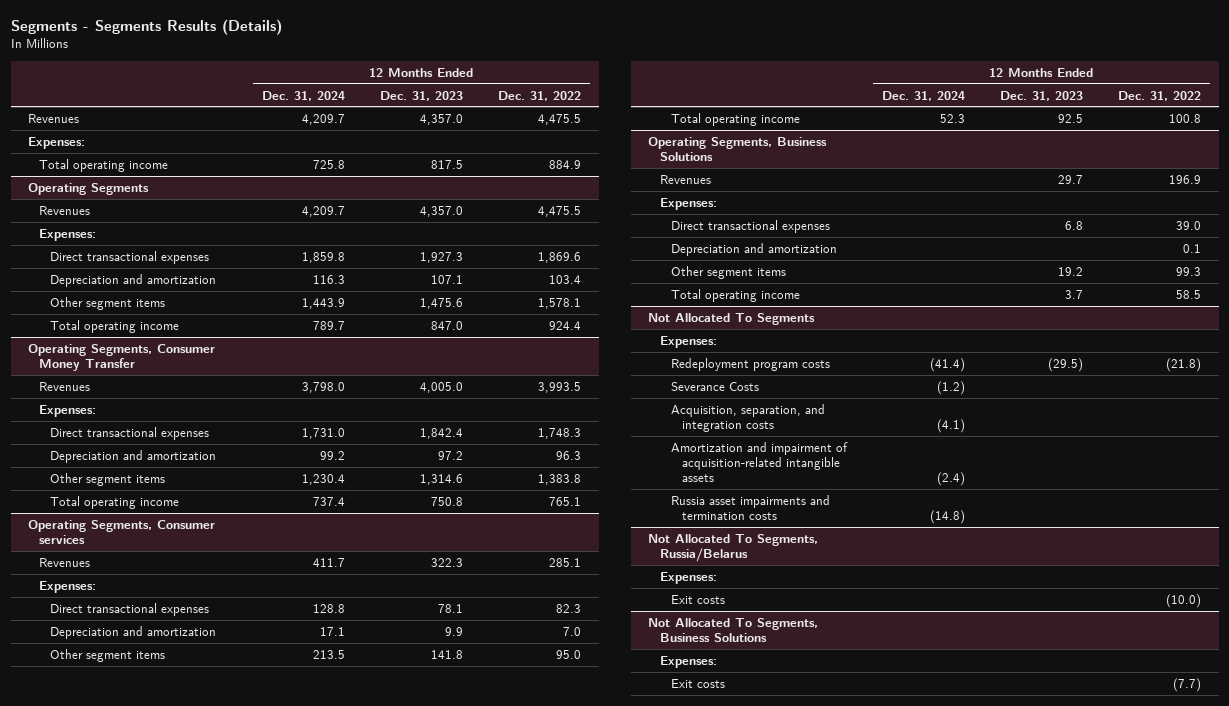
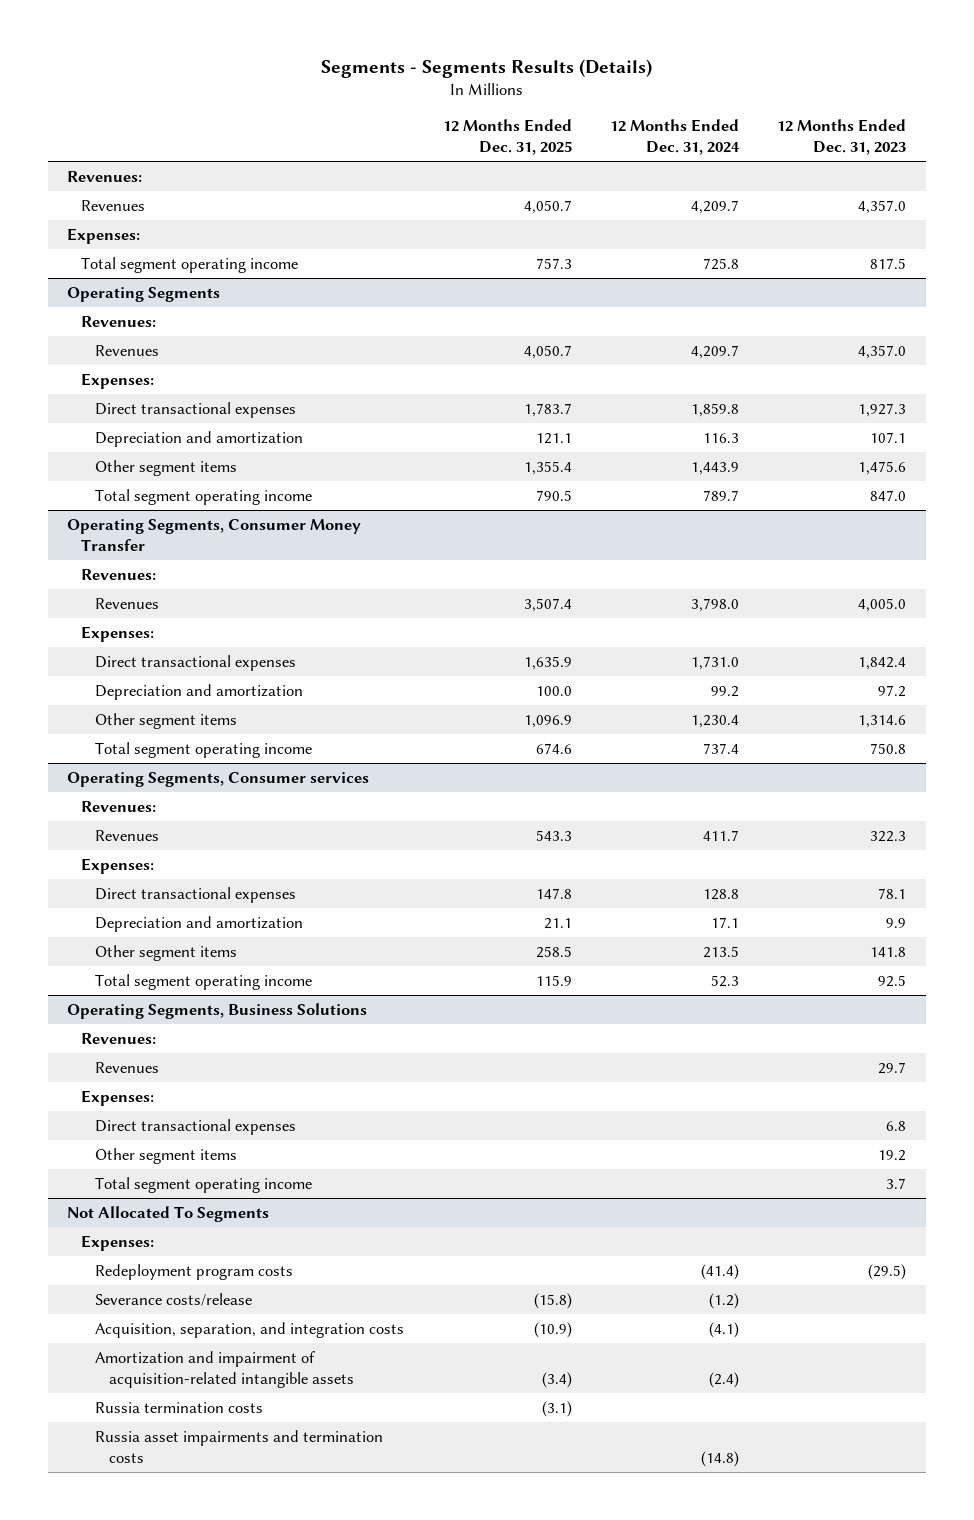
- | 12 Months Ended Dec. 31, 2024 | 12 Months Ended Dec. 31, 2023 | 12 Months Ended Dec. 31, 2022
+ | 12 Months Ended Dec. 31, 2025 | 12 Months Ended Dec. 31, 2024 | 12 Months Ended Dec. 31, 2023
+ Revenues:
- Total operating income | 725.8 | 817.5 | 884.9
+ Total segment operating income | 757.3 | 725.8 | 817.5
@ Operating Segments
+ Revenues:
- Total operating income | 789.7 | 847.0 | 924.4
+ Total segment operating income | 790.5 | 789.7 | 847.0
@ Operating Segments, Consumer Money Transfer
+ Revenues:
- Total operating income | 737.4 | 750.8 | 765.1
+ Total segment operating income | 674.6 | 737.4 | 750.8
@ Operating Segments, Consumer services
+ Revenues:
- Total operating income | 52.3 | 92.5 | 100.8
+ Total segment operating income | 115.9 | 52.3 | 92.5
@ Operating Segments, Business Solutions
+ Revenues:
- Depreciation and amortization | | | 0.1
- Total operating income | | 3.7 | 58.5
+ Total segment operating income | | | 3.7
@ Not Allocated To Segments
- Severance Costs | (1.2) | |
+ Severance costs/release | (15.8) | (1.2) |
+ Russia termination costs | (3.1) | |
- Not Allocated To Segments, Russia/Belarus
- Expenses:
- Exit costs | | | (10.0)
- Not Allocated To Segments, Business Solutions
- Expenses:
- Exit costs | | | (7.7)

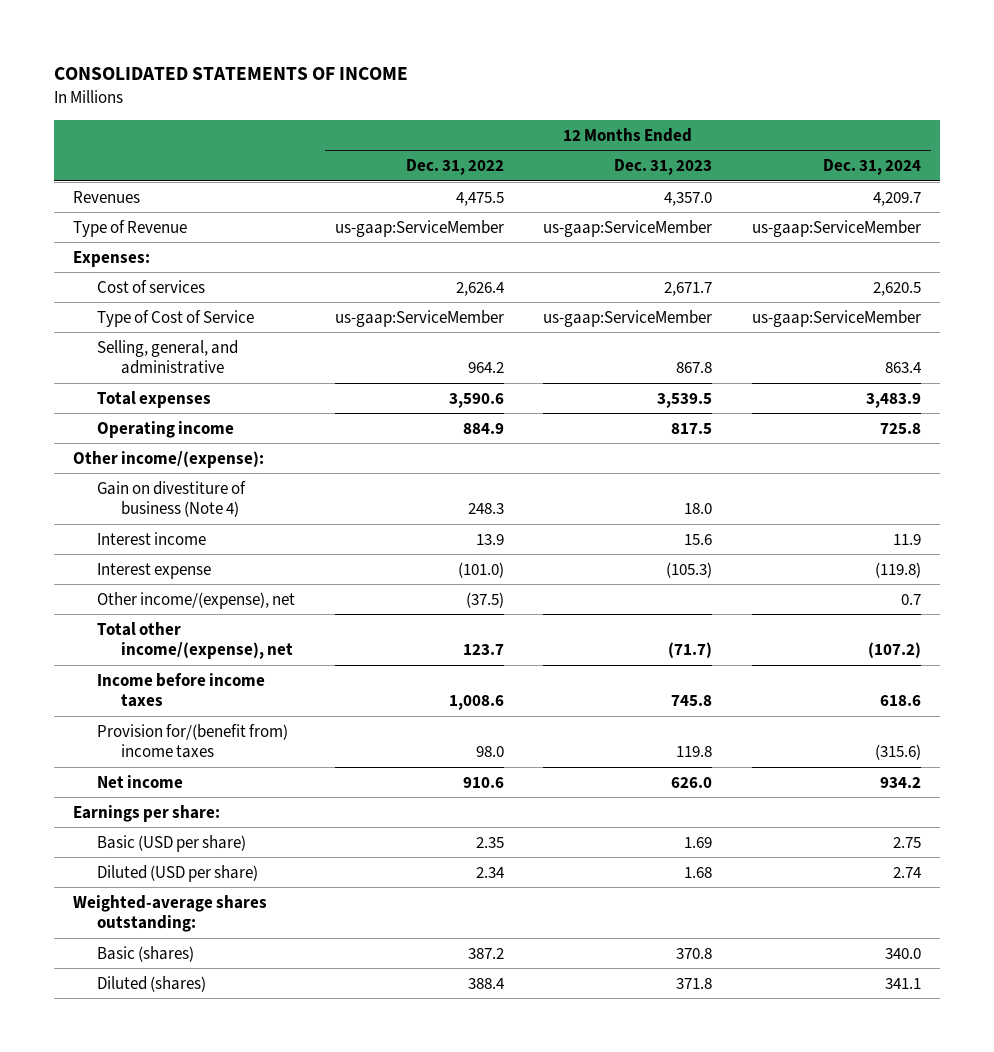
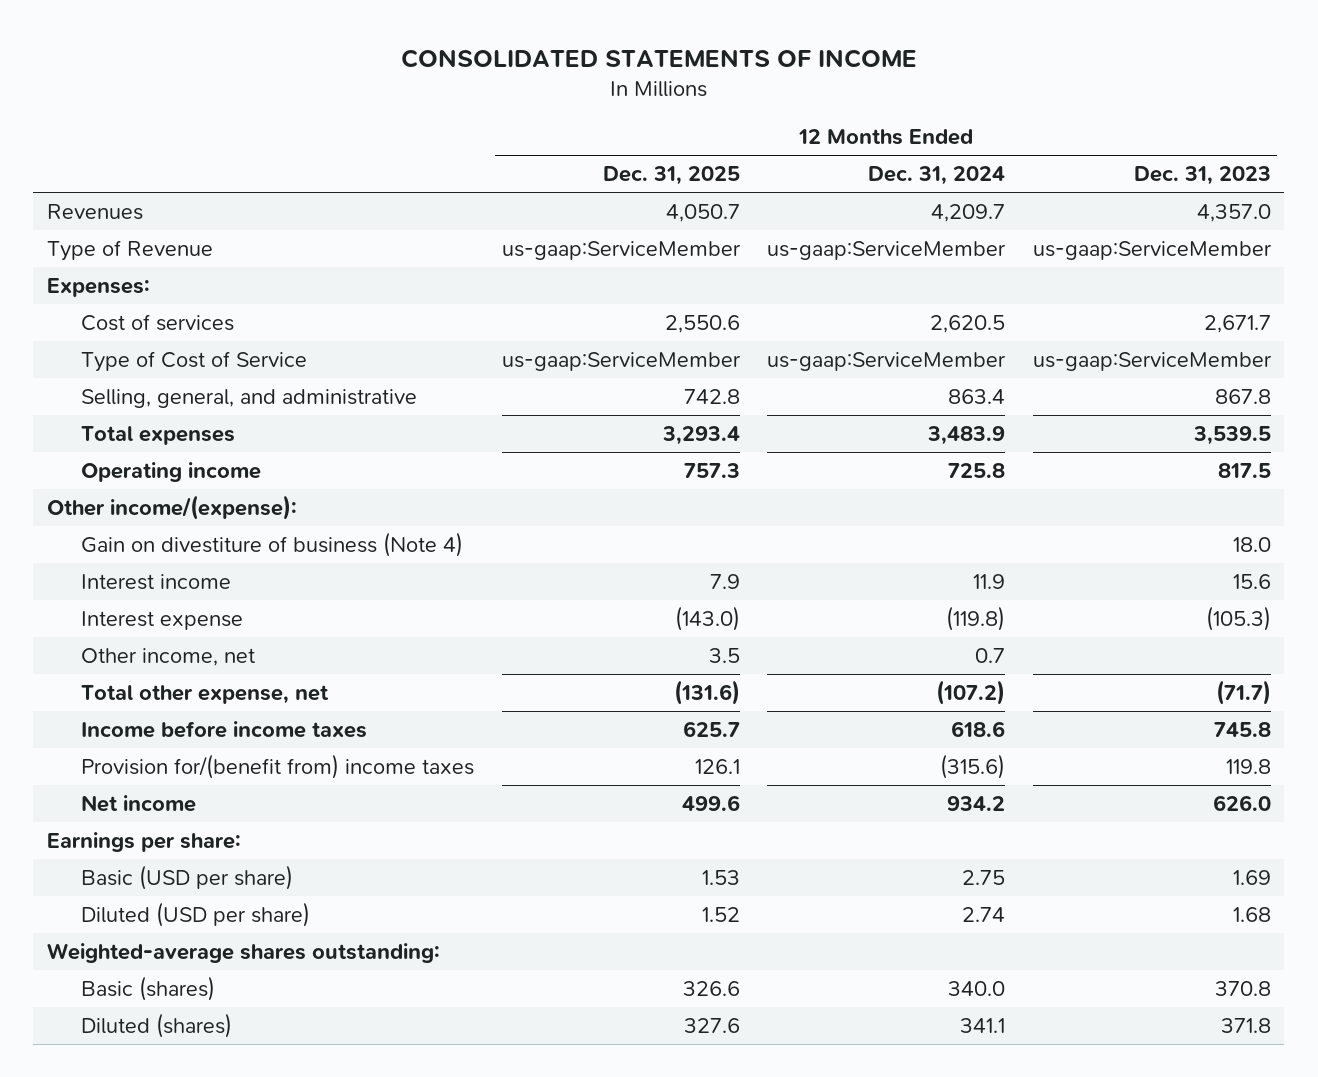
- | 12 Months Ended Dec. 31, 2022 | 12 Months Ended Dec. 31, 2023 | 12 Months Ended Dec. 31, 2024
+ | 12 Months Ended Dec. 31, 2025 | 12 Months Ended Dec. 31, 2024 | 12 Months Ended Dec. 31, 2023
- Other income/(expense), net | (37.5) | | 0.7
- Total other income/(expense), net | 123.7 | (71.7) | (107.2)
+ Other income, net | 3.5 | 0.7 |
+ Total other expense, net | (131.6) | (107.2) | (71.7)

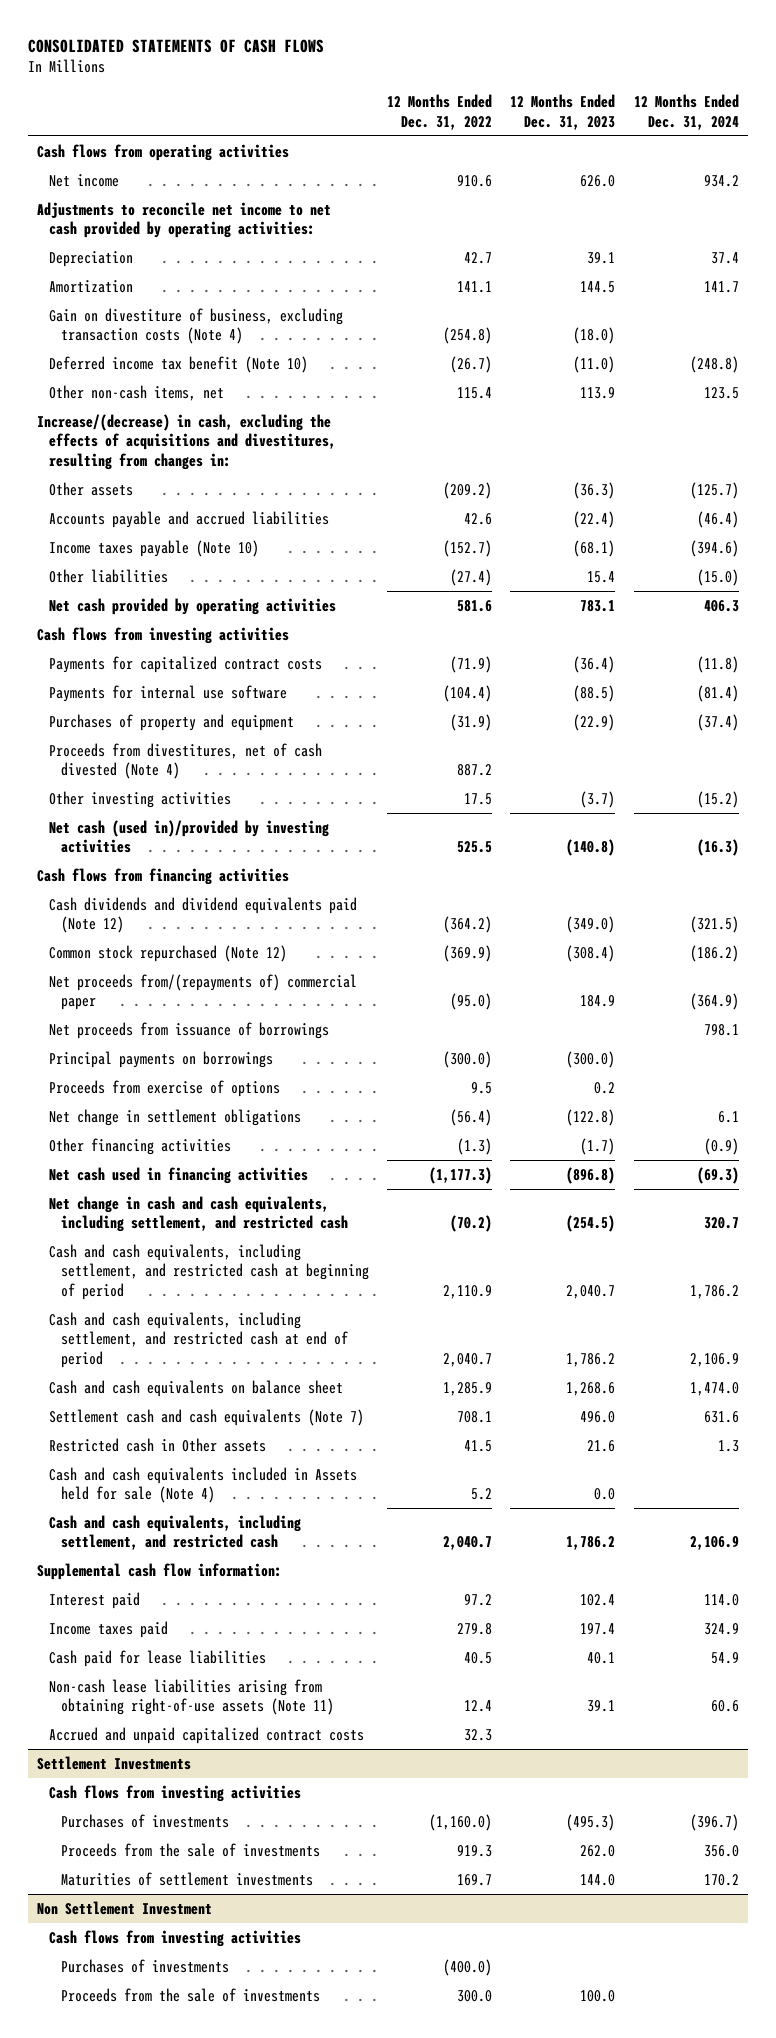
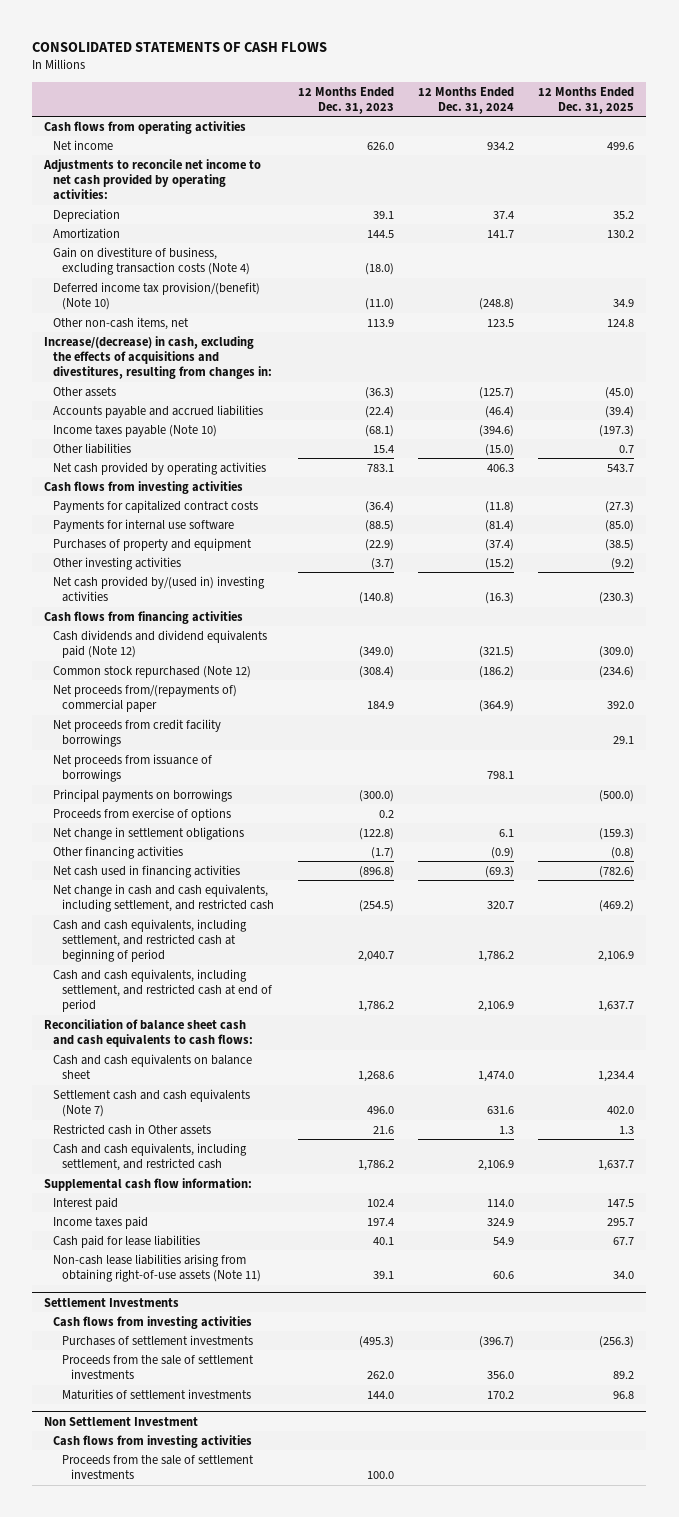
- | 12 Months Ended Dec. 31, 2022 | 12 Months Ended Dec. 31, 2023 | 12 Months Ended Dec. 31, 2024
+ | 12 Months Ended Dec. 31, 2023 | 12 Months Ended Dec. 31, 2024 | 12 Months Ended Dec. 31, 2025
- Deferred income tax benefit (Note 10) | (26.7) | (11.0) | (248.8)
+ Deferred income tax provision/(benefit) (Note 10) | (11.0) | (248.8) | 34.9
- Proceeds from divestitures, net of cash divested (Note 4) | 887.2 | |
- Net cash (used in)/provided by investing activities | 525.5 | (140.8) | (16.3)
+ Net cash provided by/(used in) investing activities | (140.8) | (16.3) | (230.3)
+ Net proceeds from credit facility borrowings | | | 29.1
+ Reconciliation of balance sheet cash and cash equivalents to cash flows:
- Cash and cash equivalents included in Assets held for sale (Note 4) | 5.2 | 0.0 |
- Accrued and unpaid capitalized contract costs | 32.3 | |
@ Settlement Investments
- Purchases of investments | (1,160.0) | (495.3) | (396.7)
- Proceeds from the sale of investments | 919.3 | 262.0 | 356.0
+ Purchases of settlement investments | (495.3) | (396.7) | (256.3)
+ Proceeds from the sale of settlement investments | 262.0 | 356.0 | 89.2
@ Non Settlement Investment
- Purchases of investments | (400.0) | |
- Proceeds from the sale of investments | 300.0 | 100.0 |
+ Proceeds from the sale of settlement investments | 100.0 | |

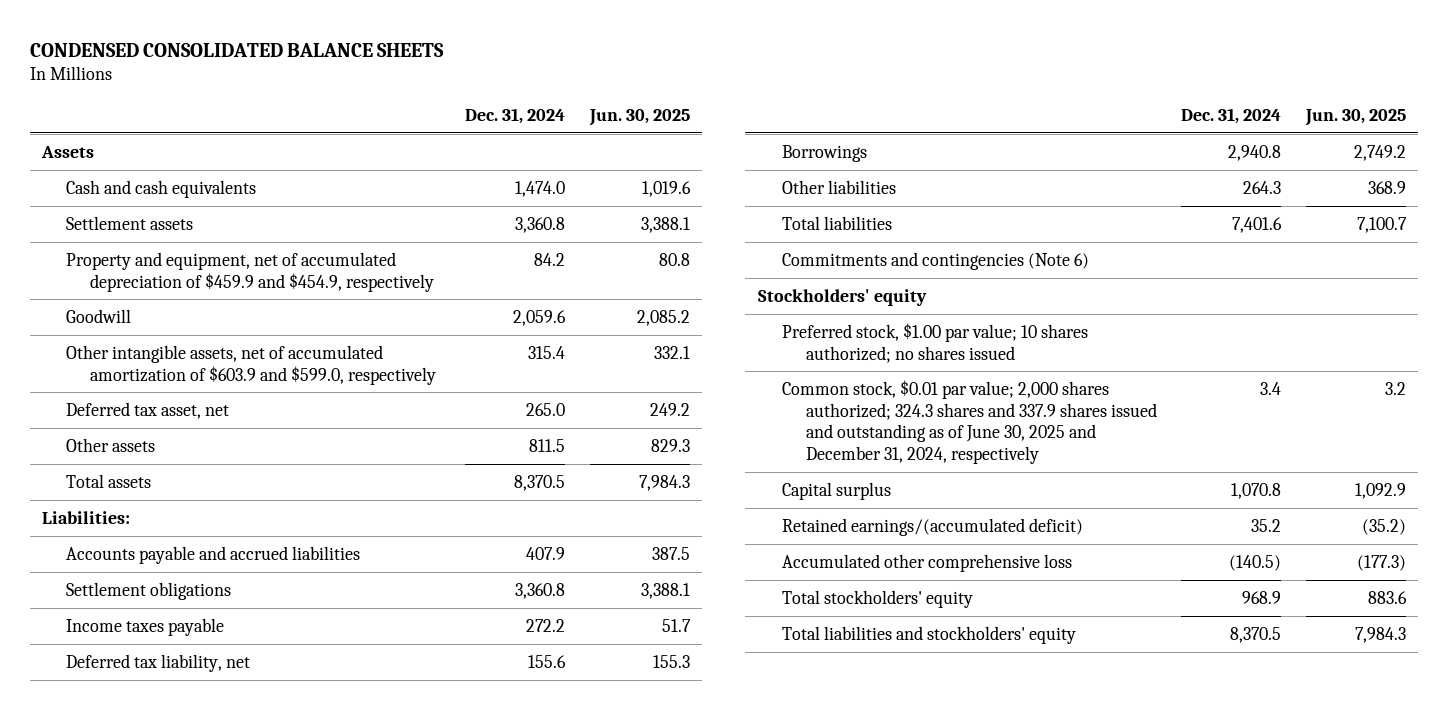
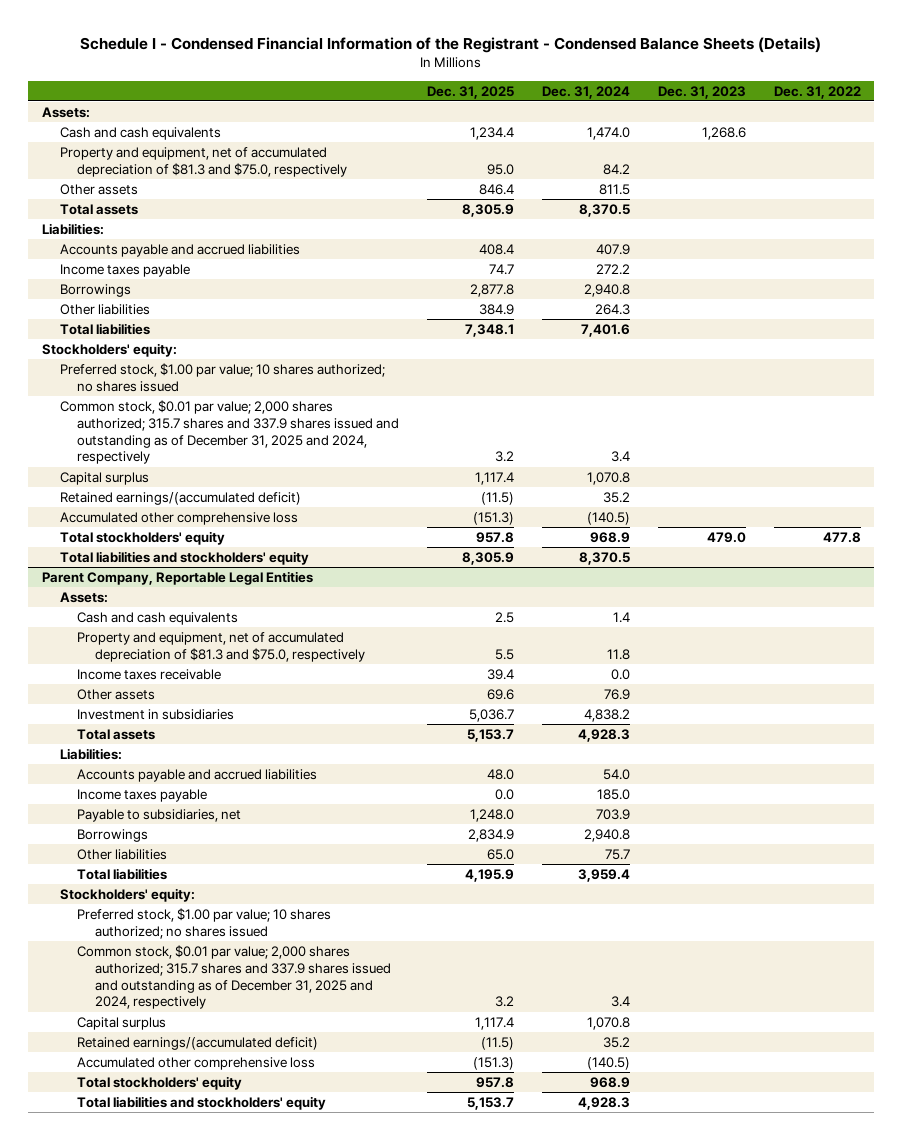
- CONDENSED CONSOLIDATED BALANCE SHEETS
+ Schedule I - Condensed Financial Information of the Registrant - Condensed Balance Sheets (Details)
- | Dec. 31, 2024 | Jun. 30, 2025
+ | Dec. 31, 2025 | Dec. 31, 2024 | Dec. 31, 2023 | Dec. 31, 2022
- Assets
+ Assets:
- Settlement assets | 3,360.8 | 3,388.1
- Property and equipment, net of accumulated depreciation of $459.9 and $454.9, respectively | 84.2 | 80.8
- Goodwill | 2,059.6 | 2,085.2
- Other intangible assets, net of accumulated amortization of $603.9 and $599.0, respectively | 315.4 | 332.1
- Deferred tax asset, net | 265.0 | 249.2
+ Property and equipment, net of accumulated depreciation of $81.3 and $75.0, respectively | 95.0 | 84.2 | |
- Settlement obligations | 3,360.8 | 3,388.1
- Deferred tax liability, net | 155.6 | 155.3
- Commitments and contingencies (Note 6)
- Stockholders' equity
+ Stockholders' equity:
- Common stock, $0.01 par value; 2,000 shares authorized; 324.3 shares and 337.9 shares issued and outstanding as of June 30, 2025 and December 31, 2024, respectively | 3.4 | 3.2
+ Common stock, $0.01 par value; 2,000 shares authorized; 315.7 shares and 337.9 shares issued and outstanding as of December 31, 2025 and 2024, respectively | 3.2 | 3.4 | |
+ Parent Company, Reportable Legal Entities
+ Assets:
+ Cash and cash equivalents | 2.5 | 1.4 | |
+ Property and equipment, net of accumulated depreciation of $81.3 and $75.0, respectively | 5.5 | 11.8 | |
+ Income taxes receivable | 39.4 | 0.0 | |
+ Other assets | 69.6 | 76.9 | |
+ Investment in subsidiaries | 5,036.7 | 4,838.2 | |
+ Total assets | 5,153.7 | 4,928.3 | |
+ Liabilities:
+ Accounts payable and accrued liabilities | 48.0 | 54.0 | |
+ Income taxes payable | 0.0 | 185.0 | |
+ Payable to subsidiaries, net | 1,248.0 | 703.9 | |
+ Borrowings | 2,834.9 | 2,940.8 | |
+ Other liabilities | 65.0 | 75.7 | |
+ Total liabilities | 4,195.9 | 3,959.4 | |
+ Stockholders' equity:
+ Preferred stock, $1.00 par value; 10 shares authorized; no shares issued
+ Common stock, $0.01 par value; 2,000 shares authorized; 315.7 shares and 337.9 shares issued and outstanding as of December 31, 2025 and 2024, respectively | 3.2 | 3.4 | |
+ Capital surplus | 1,117.4 | 1,070.8 | |
+ Retained earnings/(accumulated deficit) | (11.5) | 35.2 | |
+ Accumulated other comprehensive loss | (151.3) | (140.5) | |
+ Total stockholders' equity | 957.8 | 968.9 | |
+ Total liabilities and stockholders' equity | 5,153.7 | 4,928.3 | |

